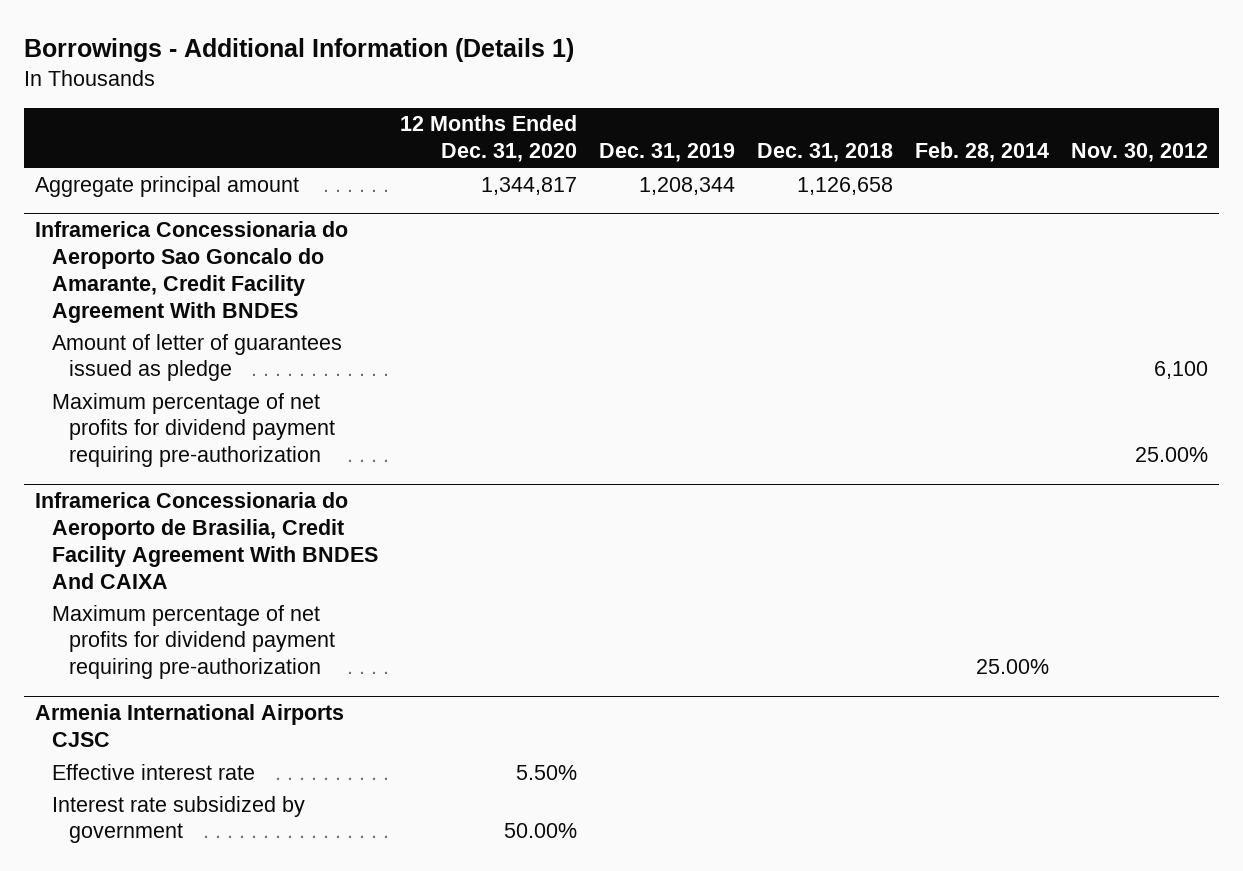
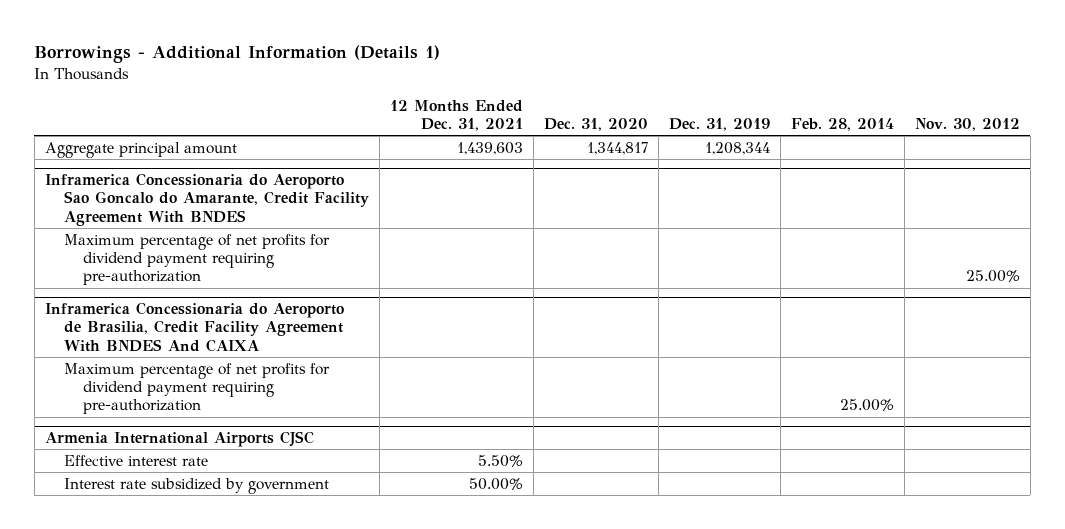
- | 12 Months Ended Dec. 31, 2020 | Dec. 31, 2019 | Dec. 31, 2018 | Feb. 28, 2014 | Nov. 30, 2012
+ | 12 Months Ended Dec. 31, 2021 | Dec. 31, 2020 | Dec. 31, 2019 | Feb. 28, 2014 | Nov. 30, 2012
@ Inframerica Concessionaria do Aeroporto Sao Goncalo do Amarante, Credit Facility Agreement With BNDES
- Amount of letter of guarantees issued as pledge | | | | | 6,100

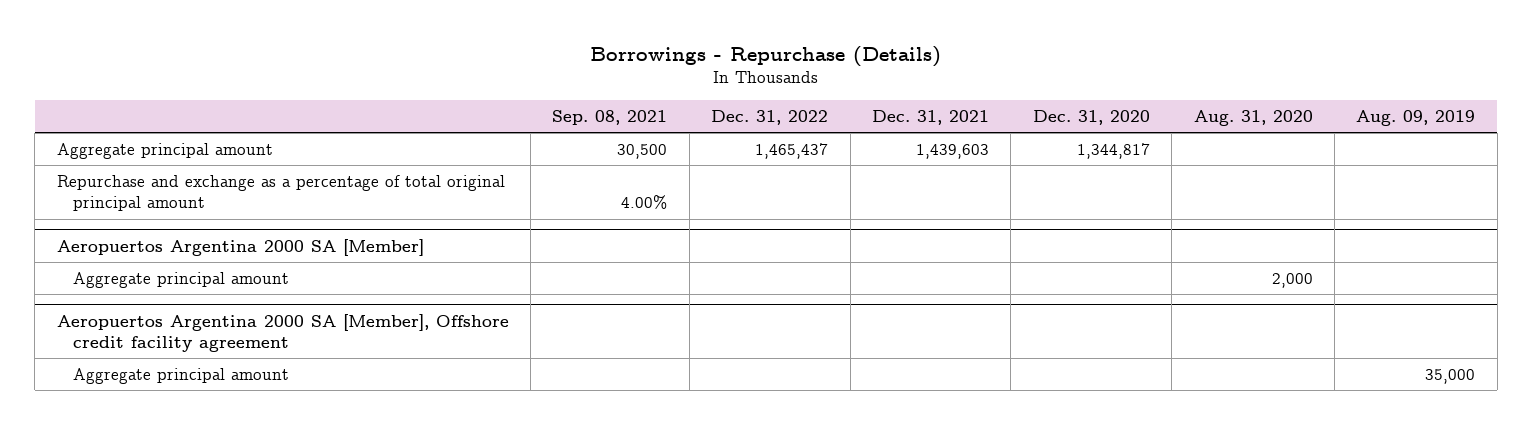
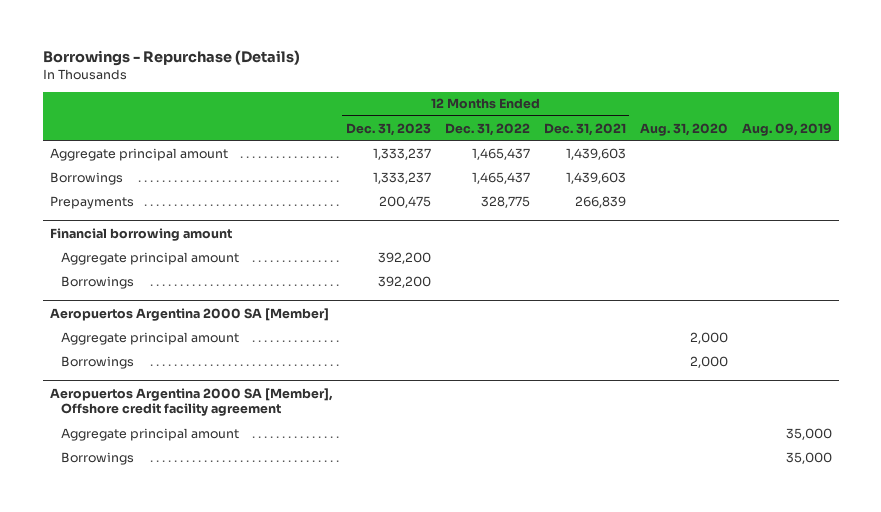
- | Sep. 08, 2021 | Dec. 31, 2022 | Dec. 31, 2021 | Dec. 31, 2020 | Aug. 31, 2020 | Aug. 09, 2019
+ | 12 Months Ended Dec. 31, 2023 | 12 Months Ended Dec. 31, 2022 | 12 Months Ended Dec. 31, 2021 | Aug. 31, 2020 | Aug. 09, 2019
- Repurchase and exchange as a percentage of total original principal amount | 4.00% | | | | |
+ Borrowings | 1,333,237 | 1,465,437 | 1,439,603 | |
+ Prepayments | 200,475 | 328,775 | 266,839 | |
+ Financial borrowing amount
+ Aggregate principal amount | 392,200 | | | |
+ Borrowings | 392,200 | | | |
@ Aeropuertos Argentina 2000 SA [Member]
+ Borrowings | | | | 2,000 |
@ Aeropuertos Argentina 2000 SA [Member], Offshore credit facility agreement
+ Borrowings | | | | | 35,000

